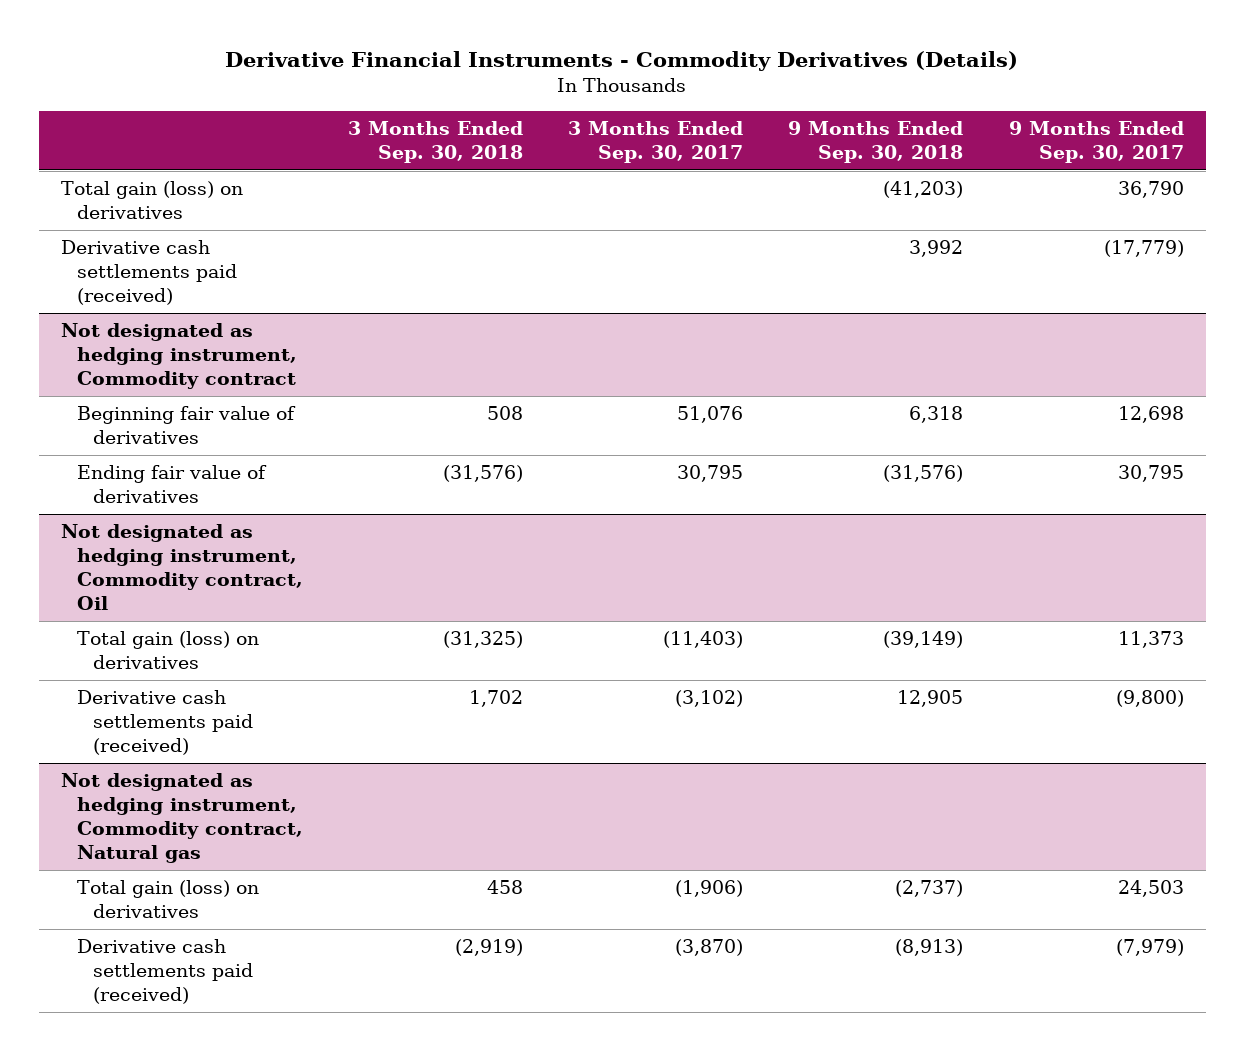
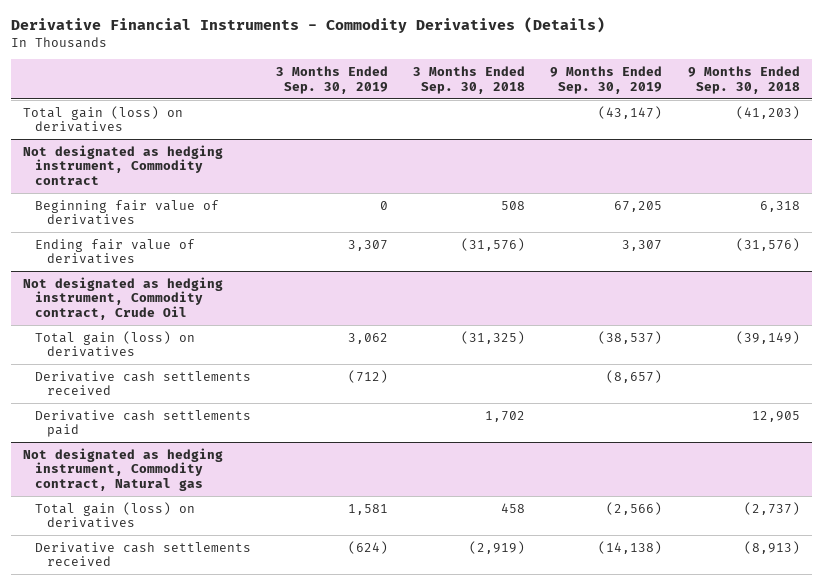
- | 3 Months Ended Sep. 30, 2018 | 3 Months Ended Sep. 30, 2017 | 9 Months Ended Sep. 30, 2018 | 9 Months Ended Sep. 30, 2017
+ | 3 Months Ended Sep. 30, 2019 | 3 Months Ended Sep. 30, 2018 | 9 Months Ended Sep. 30, 2019 | 9 Months Ended Sep. 30, 2018
- Derivative cash settlements paid (received) | | | 3,992 | (17,779)
- Not designated as hedging instrument, Commodity contract, Oil
+ Not designated as hedging instrument, Commodity contract, Crude Oil
- Derivative cash settlements paid (received) | 1,702 | (3,102) | 12,905 | (9,800)
+ Derivative cash settlements received | (712) | | (8,657) |
+ Derivative cash settlements paid | | 1,702 | | 12,905
@ Not designated as hedging instrument, Commodity contract, Natural gas
- Derivative cash settlements paid (received) | (2,919) | (3,870) | (8,913) | (7,979)
+ Derivative cash settlements received | (624) | (2,919) | (14,138) | (8,913)

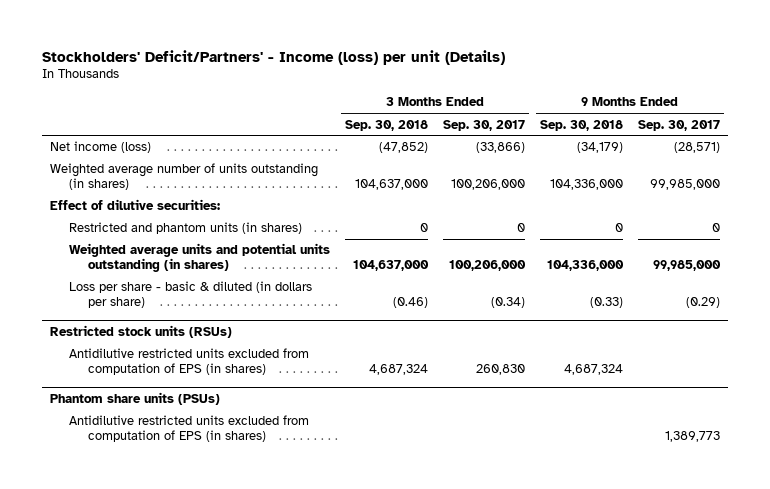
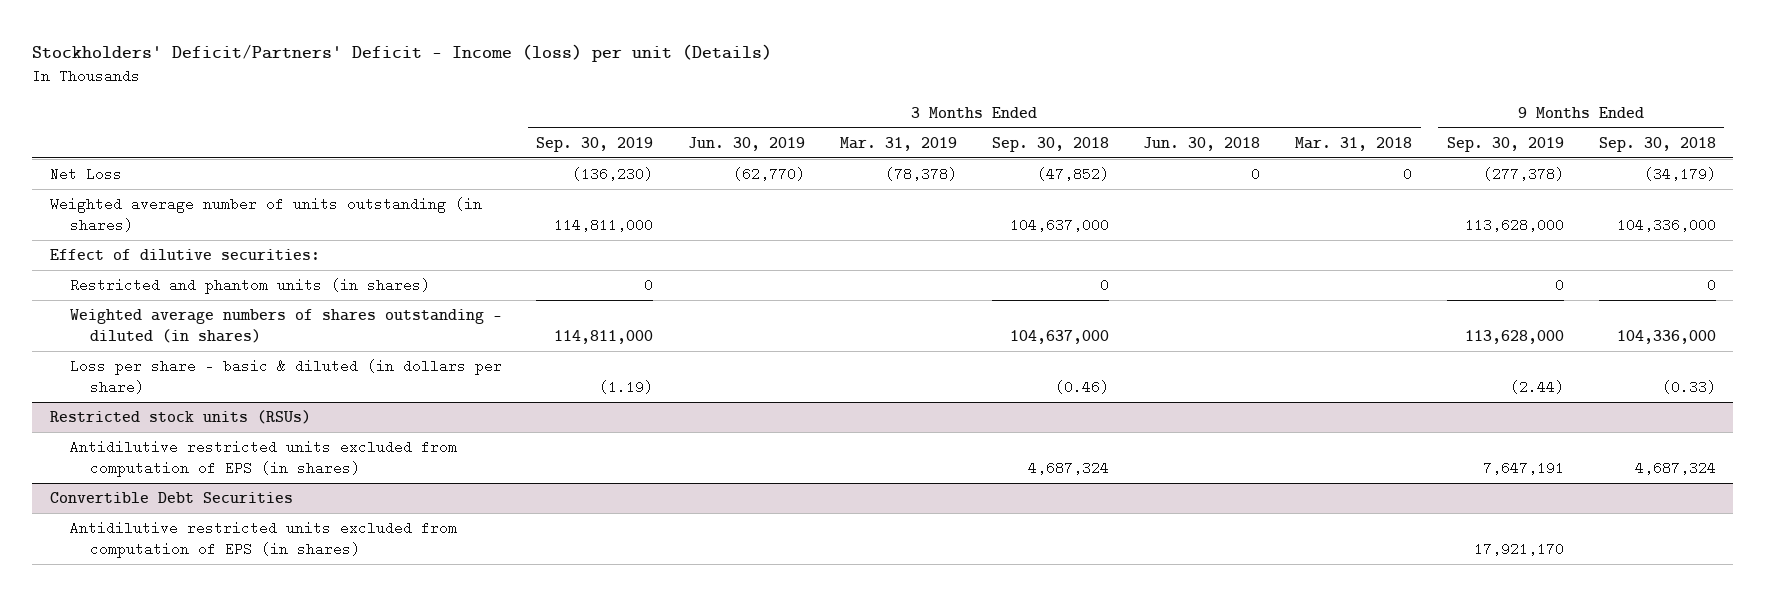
- Stockholders' Deficit/Partners' - Income (loss) per unit (Details)
+ Stockholders' Deficit/Partners' Deficit - Income (loss) per unit (Details)
- | 3 Months Ended Sep. 30, 2018 | 3 Months Ended Sep. 30, 2017 | 9 Months Ended Sep. 30, 2018 | 9 Months Ended Sep. 30, 2017
+ | 3 Months Ended Sep. 30, 2019 | 3 Months Ended Jun. 30, 2019 | 3 Months Ended Mar. 31, 2019 | 3 Months Ended Sep. 30, 2018 | 3 Months Ended Jun. 30, 2018 | 3 Months Ended Mar. 31, 2018 | 9 Months Ended Sep. 30, 2019 | 9 Months Ended Sep. 30, 2018
- Net income (loss) | (47,852) | (33,866) | (34,179) | (28,571)
+ Net Loss | (136,230) | (62,770) | (78,378) | (47,852) | 0 | 0 | (277,378) | (34,179)
- Weighted average units and potential units outstanding (in shares) | 104,637,000 | 100,206,000 | 104,336,000 | 99,985,000
+ Weighted average numbers of shares outstanding - diluted (in shares) | 114,811,000 | | | 104,637,000 | | | 113,628,000 | 104,336,000
- Phantom share units (PSUs)
+ Convertible Debt Securities

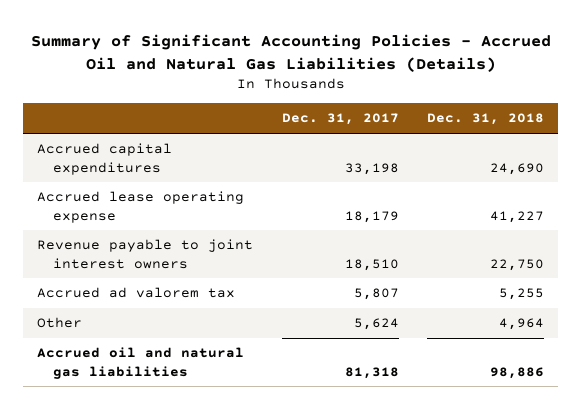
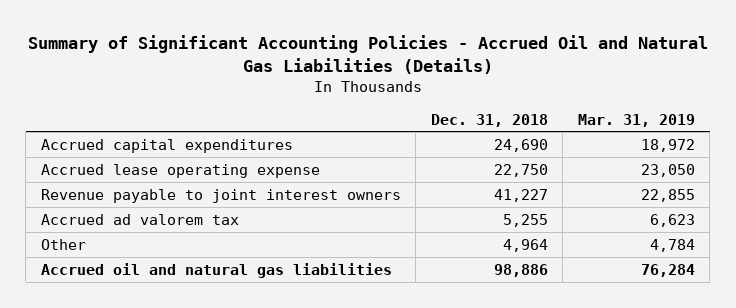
- | Dec. 31, 2017 | Dec. 31, 2018
+ | Dec. 31, 2018 | Mar. 31, 2019
- Accrued lease operating expense | 18,179 | 41,227
- Revenue payable to joint interest owners | 18,510 | 22,750
+ Accrued lease operating expense | 22,750 | 23,050
+ Revenue payable to joint interest owners | 41,227 | 22,855

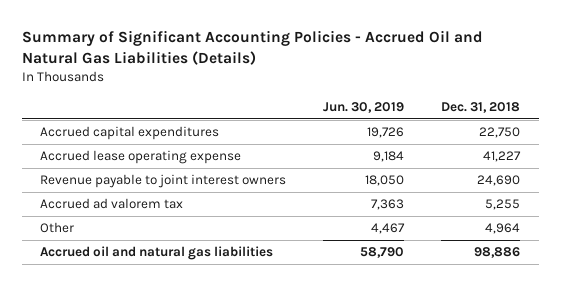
- | Dec. 31, 2018 | Mar. 31, 2019
+ | Jun. 30, 2019 | Dec. 31, 2018
- Accrued capital expenditures | 24,690 | 18,972
- Accrued lease operating expense | 22,750 | 23,050
- Revenue payable to joint interest owners | 41,227 | 22,855
+ Accrued capital expenditures | 19,726 | 22,750
+ Accrued lease operating expense | 9,184 | 41,227
+ Revenue payable to joint interest owners | 18,050 | 24,690

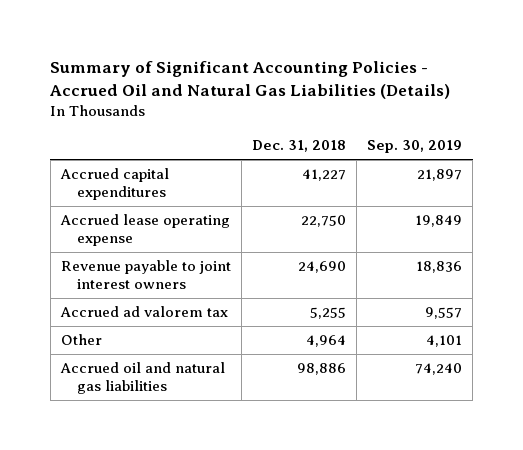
- | Jun. 30, 2019 | Dec. 31, 2018
+ | Dec. 31, 2018 | Sep. 30, 2019
- Accrued capital expenditures | 19,726 | 22,750
- Accrued lease operating expense | 9,184 | 41,227
+ Accrued capital expenditures | 41,227 | 21,897
+ Accrued lease operating expense | 22,750 | 19,849

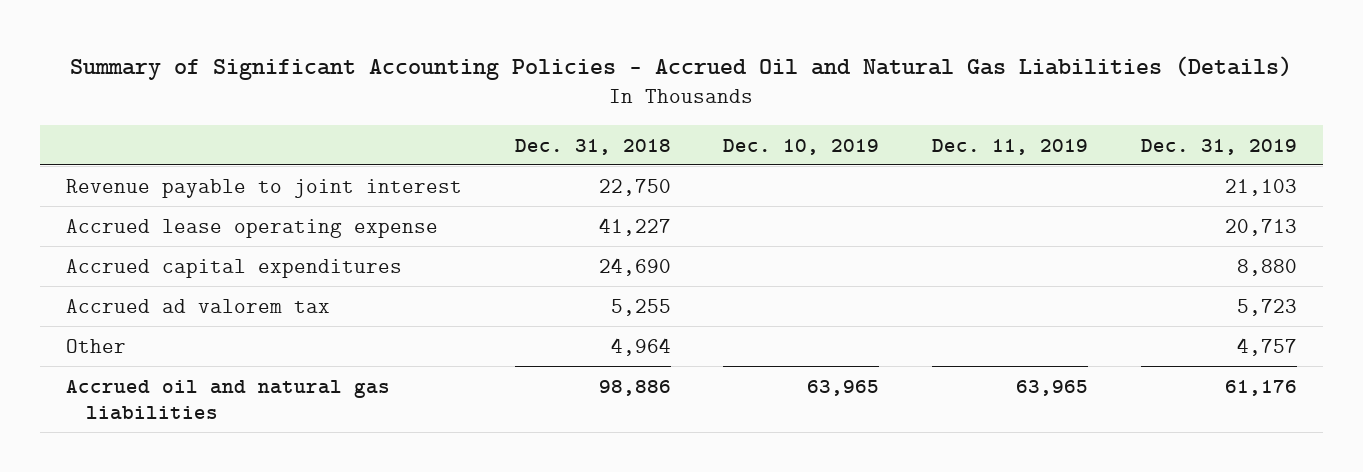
- | Dec. 31, 2018 | Sep. 30, 2019
+ | Dec. 31, 2018 | Dec. 10, 2019 | Dec. 11, 2019 | Dec. 31, 2019
- Accrued capital expenditures | 41,227 | 21,897
- Accrued lease operating expense | 22,750 | 19,849
- Revenue payable to joint interest owners | 24,690 | 18,836
+ Revenue payable to joint interest | 22,750 | | | 21,103
+ Accrued lease operating expense | 41,227 | | | 20,713
+ Accrued capital expenditures | 24,690 | | | 8,880

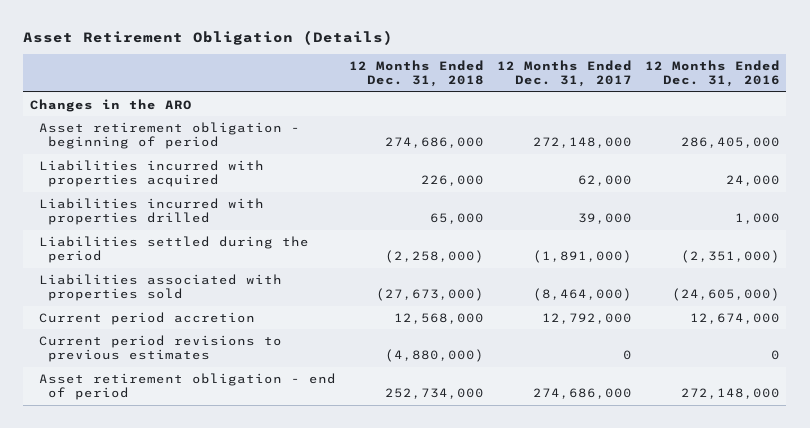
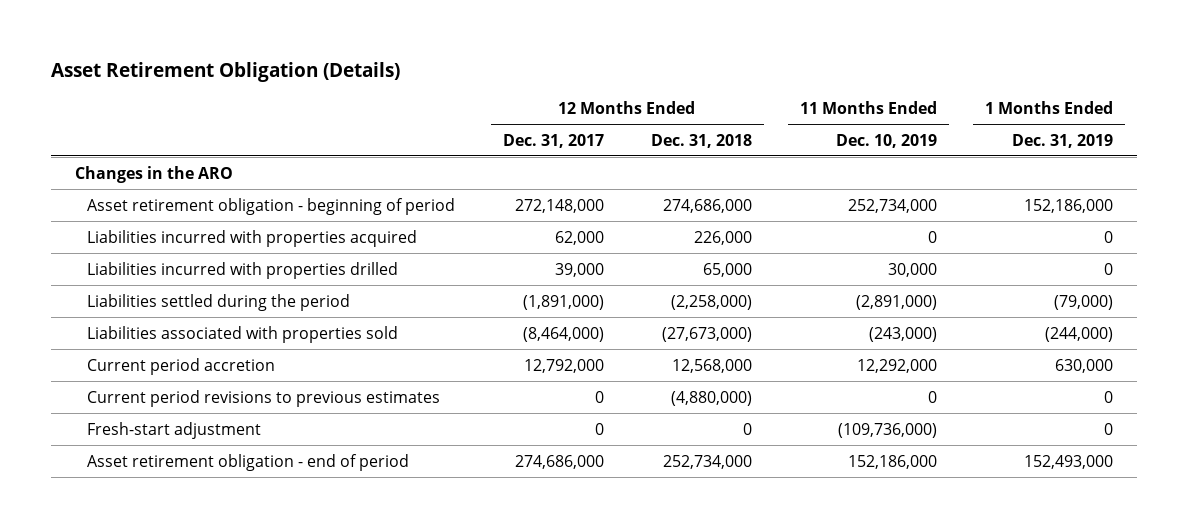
- | 12 Months Ended Dec. 31, 2018 | 12 Months Ended Dec. 31, 2017 | 12 Months Ended Dec. 31, 2016
+ | 12 Months Ended Dec. 31, 2017 | 12 Months Ended Dec. 31, 2018 | 11 Months Ended Dec. 10, 2019 | 1 Months Ended Dec. 31, 2019
+ Fresh-start adjustment | 0 | 0 | (109,736,000) | 0

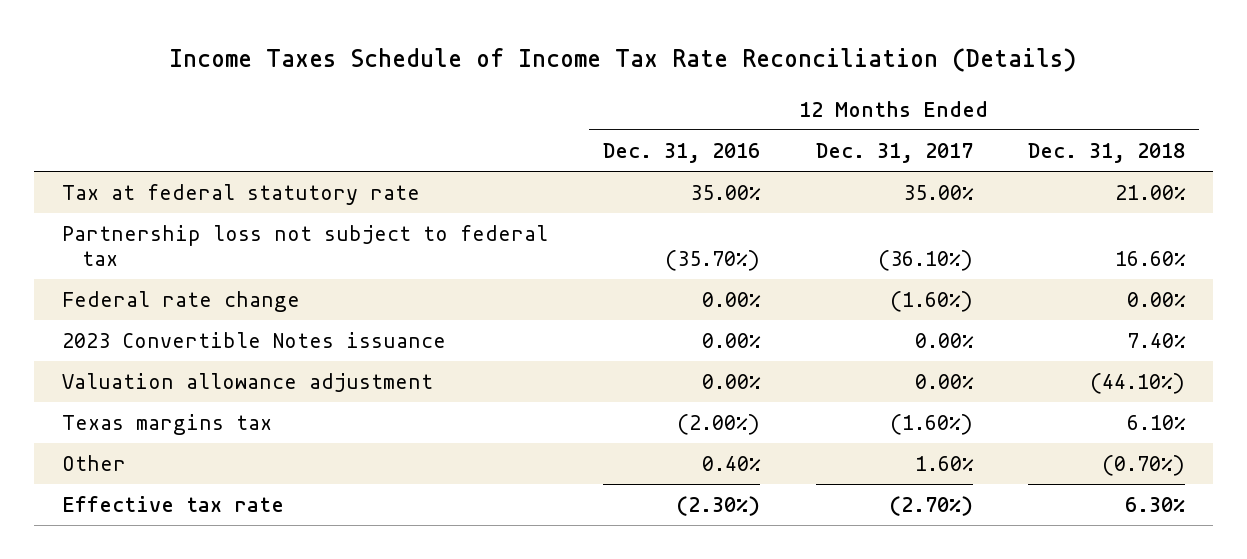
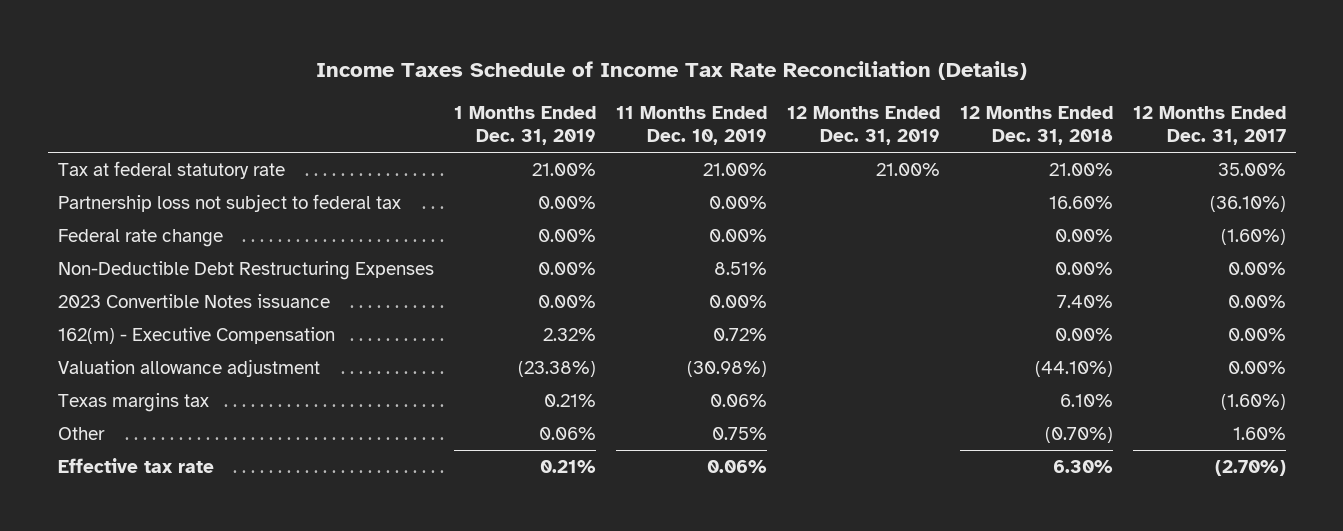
- | 12 Months Ended Dec. 31, 2016 | 12 Months Ended Dec. 31, 2017 | 12 Months Ended Dec. 31, 2018
+ | 1 Months Ended Dec. 31, 2019 | 11 Months Ended Dec. 10, 2019 | 12 Months Ended Dec. 31, 2019 | 12 Months Ended Dec. 31, 2018 | 12 Months Ended Dec. 31, 2017
+ Non-Deductible Debt Restructuring Expenses | 0.00% | 8.51% | | 0.00% | 0.00%
+ 162(m) - Executive Compensation | 2.32% | 0.72% | | 0.00% | 0.00%

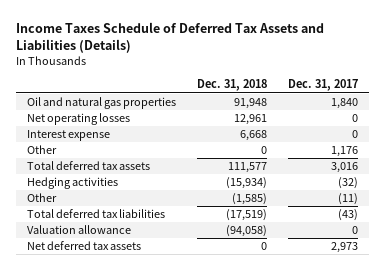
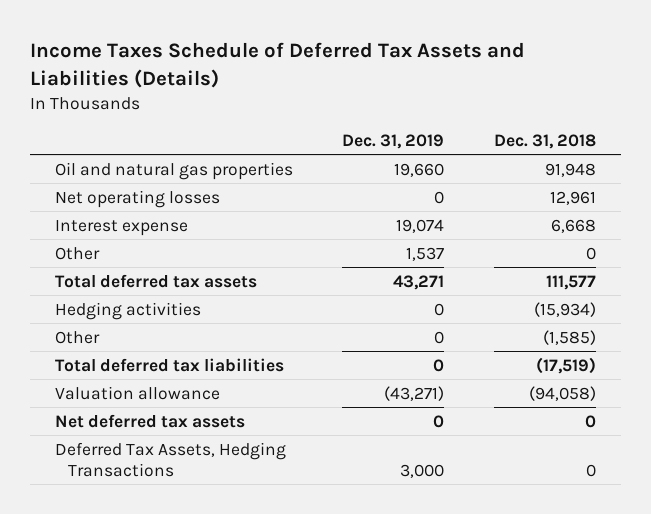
- | Dec. 31, 2018 | Dec. 31, 2017
+ | Dec. 31, 2019 | Dec. 31, 2018
+ Deferred Tax Assets, Hedging Transactions | 3,000 | 0

